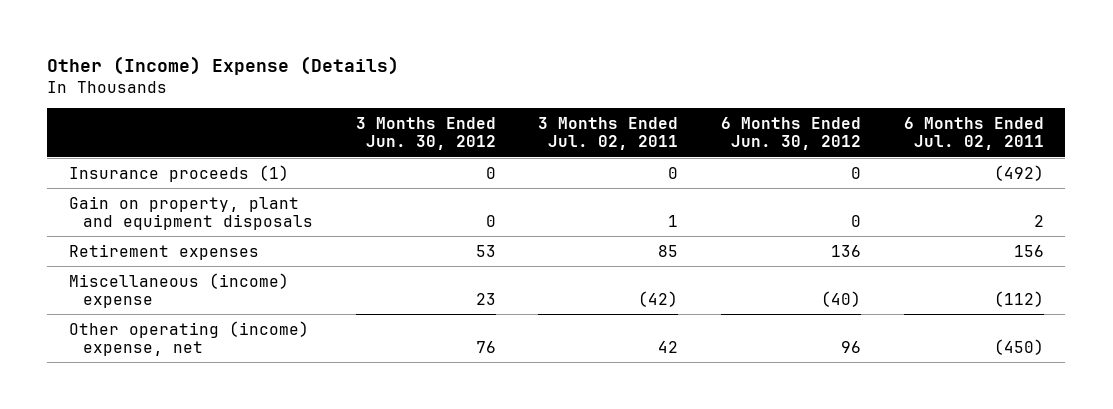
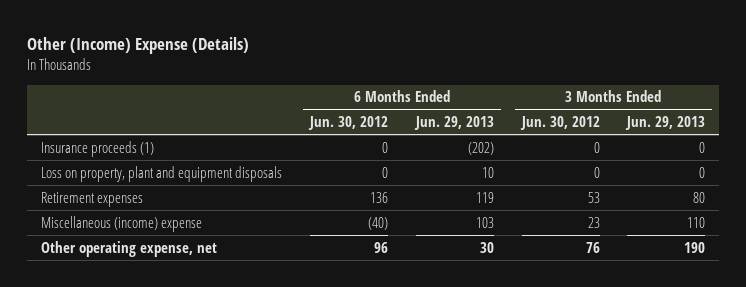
- | 3 Months Ended Jun. 30, 2012 | 3 Months Ended Jul. 02, 2011 | 6 Months Ended Jun. 30, 2012 | 6 Months Ended Jul. 02, 2011
+ | 6 Months Ended Jun. 30, 2012 | 6 Months Ended Jun. 29, 2013 | 3 Months Ended Jun. 30, 2012 | 3 Months Ended Jun. 29, 2013
- Gain on property, plant and equipment disposals | 0 | 1 | 0 | 2
+ Loss on property, plant and equipment disposals | 0 | 10 | 0 | 0
- Other operating (income) expense, net | 76 | 42 | 96 | (450)
+ Other operating expense, net | 96 | 30 | 76 | 190

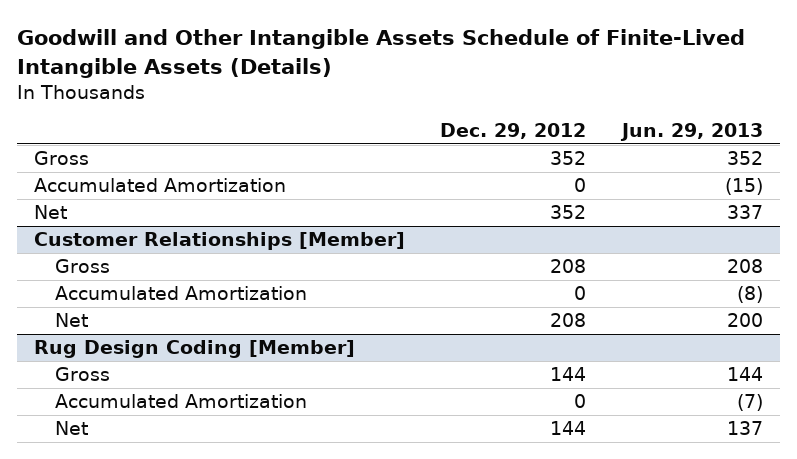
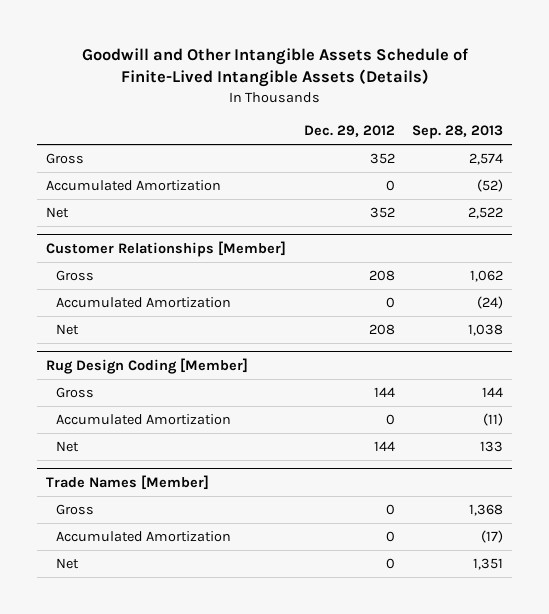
- | Dec. 29, 2012 | Jun. 29, 2013
+ | Dec. 29, 2012 | Sep. 28, 2013
+ Trade Names [Member]
+ Gross | 0 | 1,368
+ Accumulated Amortization | 0 | (17)
+ Net | 0 | 1,351

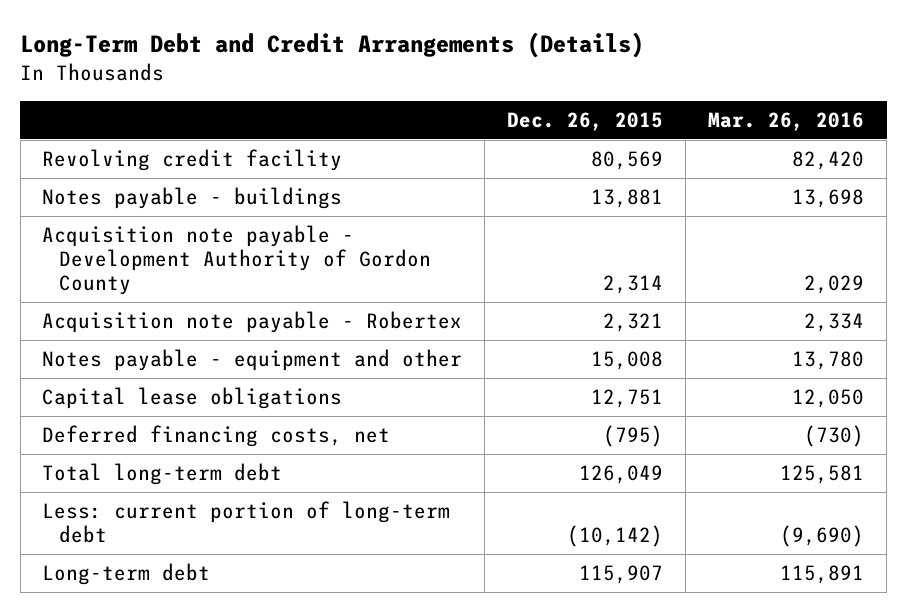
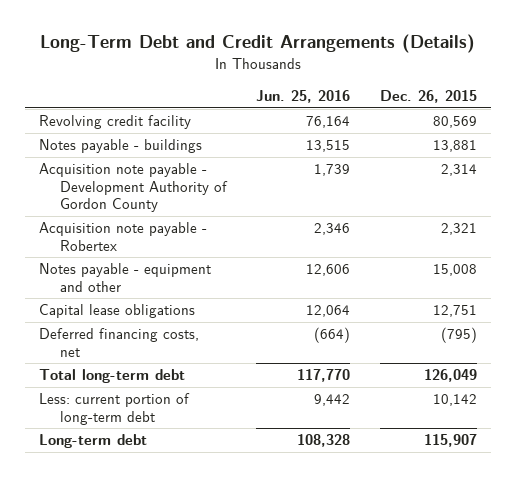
- | Dec. 26, 2015 | Mar. 26, 2016
+ | Jun. 25, 2016 | Dec. 26, 2015
- Less: current portion of long-term debt | (10,142) | (9,690)
+ Less: current portion of long-term debt | 9,442 | 10,142

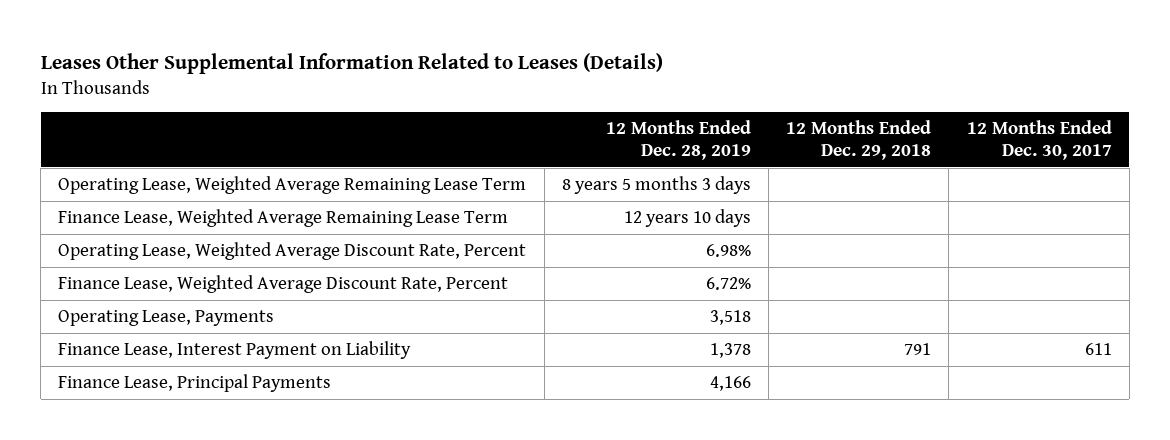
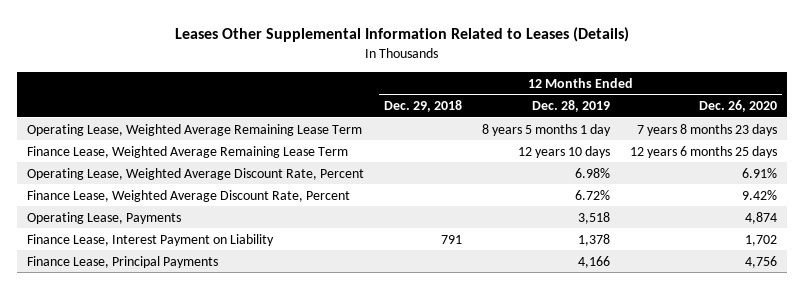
- | 12 Months Ended Dec. 28, 2019 | 12 Months Ended Dec. 29, 2018 | 12 Months Ended Dec. 30, 2017
+ | 12 Months Ended Dec. 29, 2018 | 12 Months Ended Dec. 28, 2019 | 12 Months Ended Dec. 26, 2020
- Operating Lease, Weighted Average Remaining Lease Term | 8 years 5 months 3 days | |
+ Operating Lease, Weighted Average Remaining Lease Term | | 8 years 5 months 1 day | 7 years 8 months 23 days

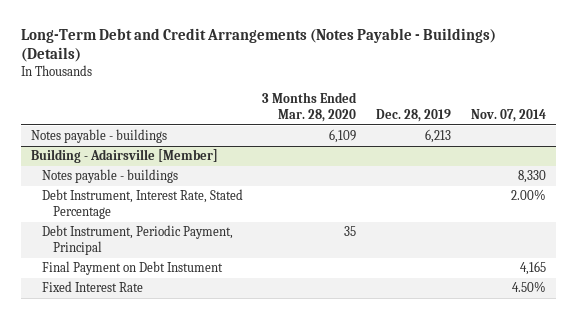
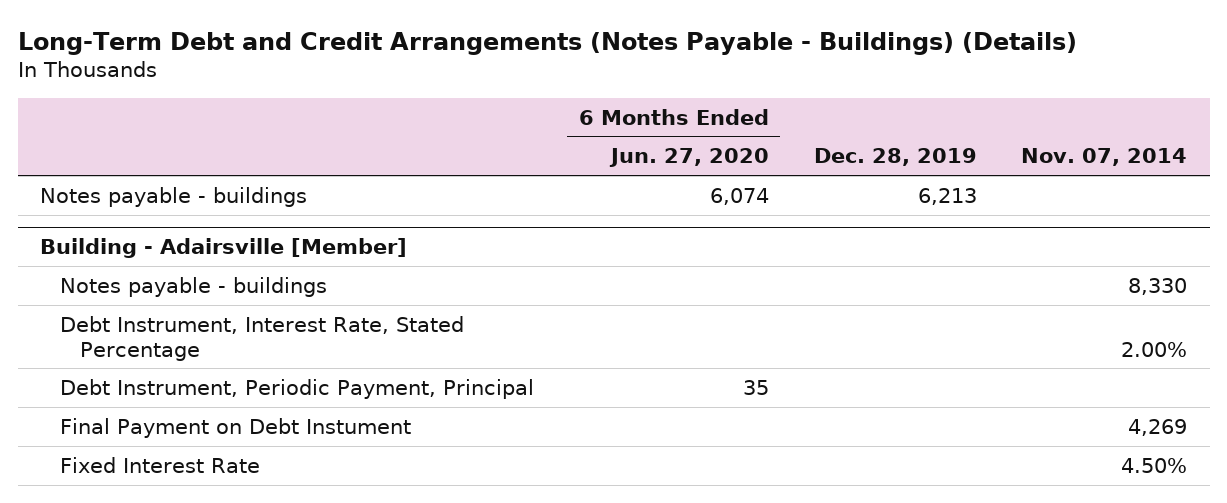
- | 3 Months Ended Mar. 28, 2020 | Dec. 28, 2019 | Nov. 07, 2014
+ | 6 Months Ended Jun. 27, 2020 | Dec. 28, 2019 | Nov. 07, 2014
@ Building - Adairsville [Member]
- Final Payment on Debt Instument | | | 4,165
+ Final Payment on Debt Instument | | | 4,269

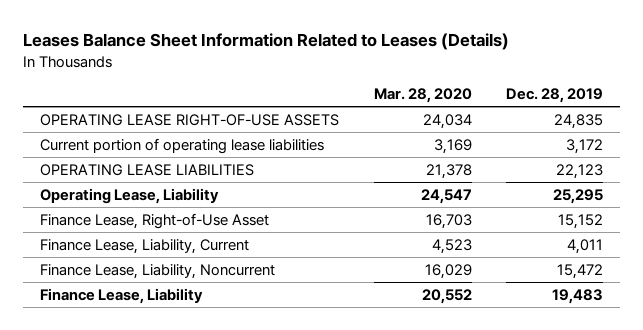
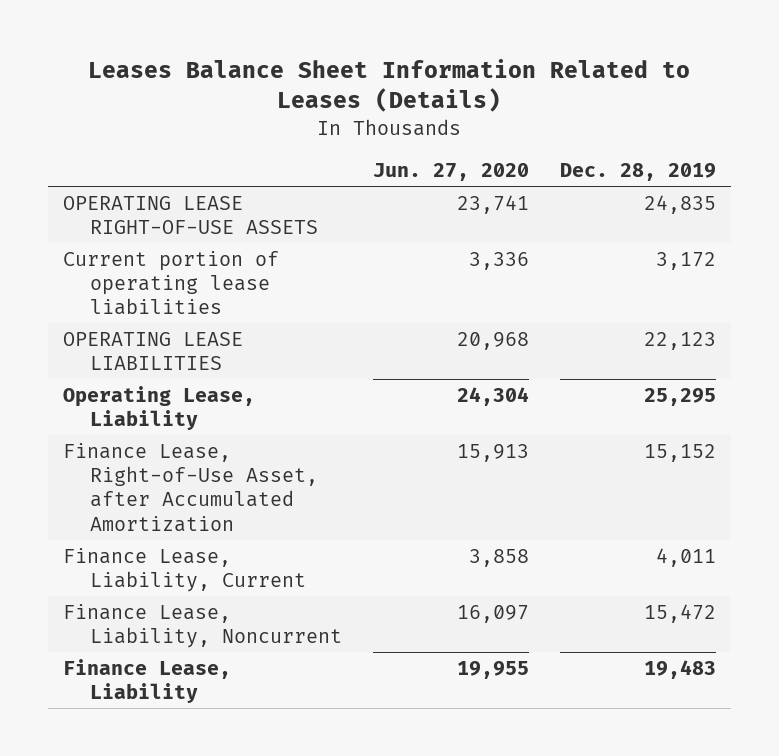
- | Mar. 28, 2020 | Dec. 28, 2019
+ | Jun. 27, 2020 | Dec. 28, 2019
- Finance Lease, Right-of-Use Asset | 16,703 | 15,152
+ Finance Lease, Right-of-Use Asset, after Accumulated Amortization | 15,913 | 15,152

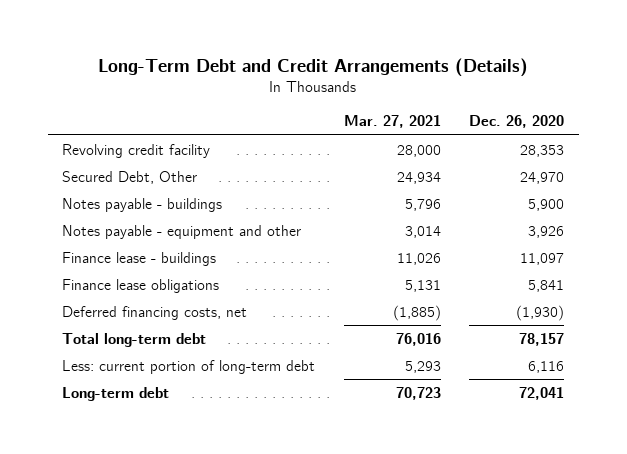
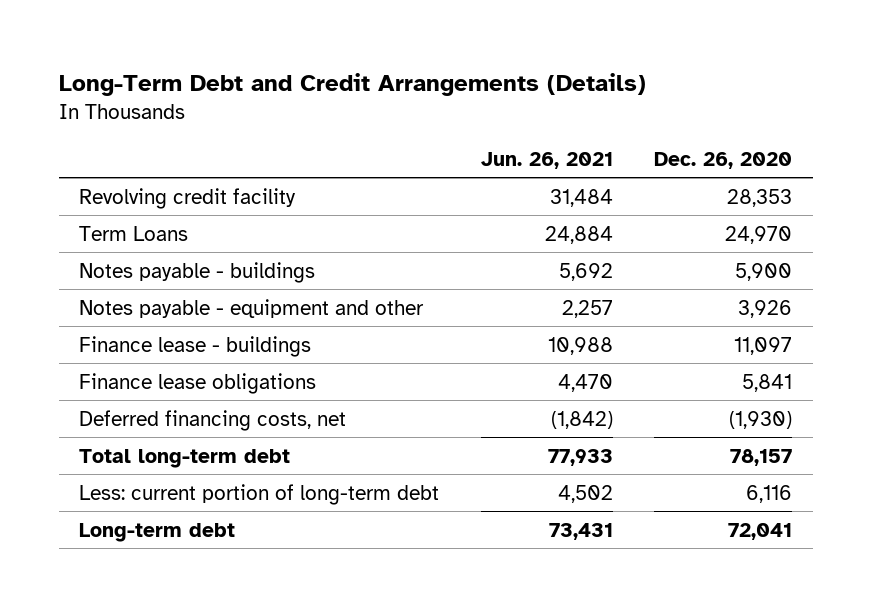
- | Mar. 27, 2021 | Dec. 26, 2020
+ | Jun. 26, 2021 | Dec. 26, 2020
- Secured Debt, Other | 24,934 | 24,970
+ Term Loans | 24,884 | 24,970

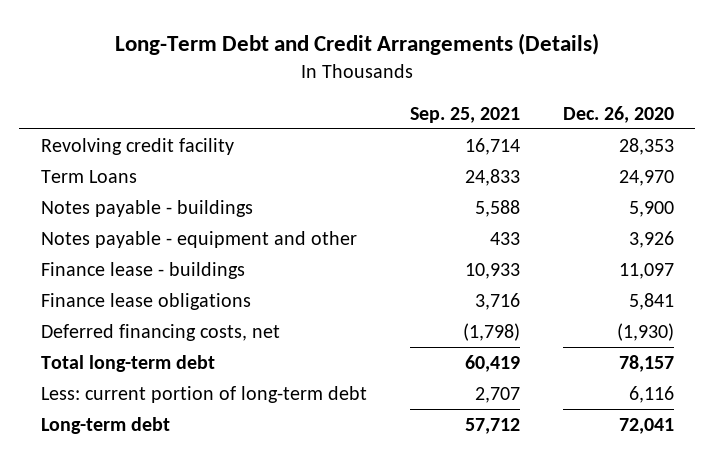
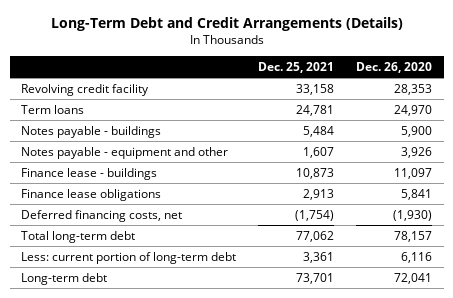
- | Sep. 25, 2021 | Dec. 26, 2020
+ | Dec. 25, 2021 | Dec. 26, 2020
- Term Loans | 24,833 | 24,970
+ Term loans | 24,781 | 24,970

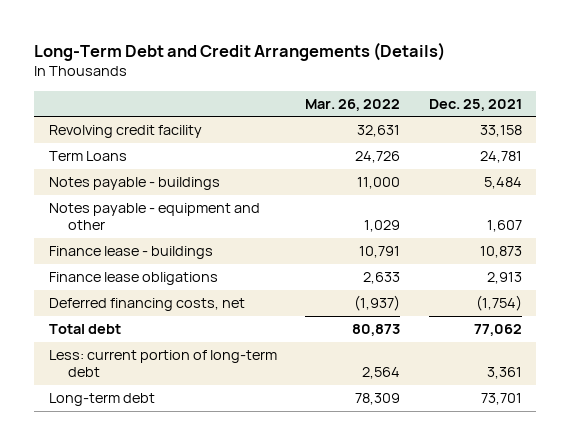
- | Dec. 25, 2021 | Dec. 26, 2020
+ | Mar. 26, 2022 | Dec. 25, 2021
- Term loans | 24,781 | 24,970
+ Term Loans | 24,726 | 24,781
- Total long-term debt | 77,062 | 78,157
+ Total debt | 80,873 | 77,062

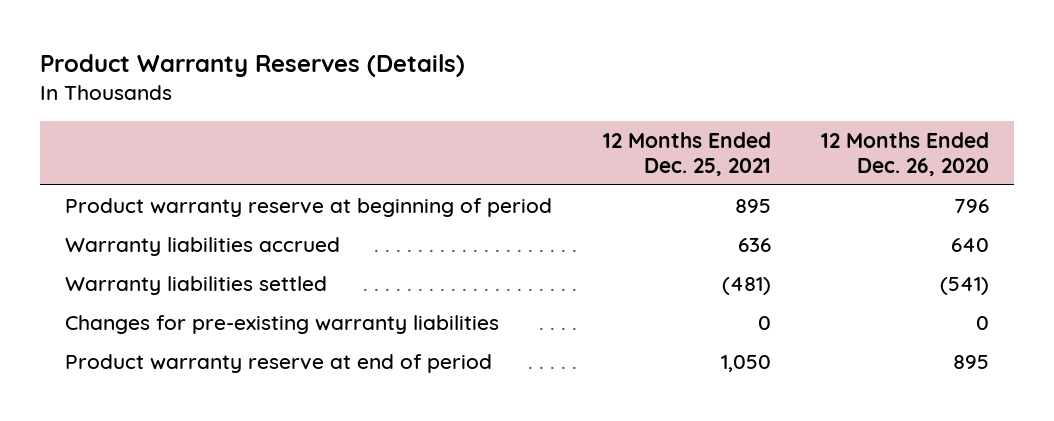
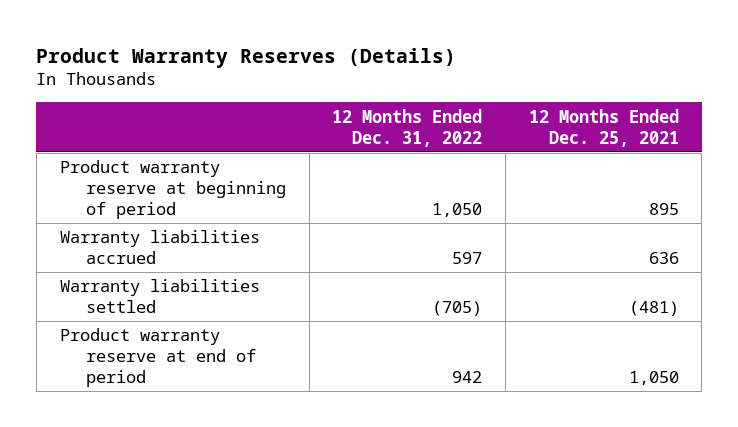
- | 12 Months Ended Dec. 25, 2021 | 12 Months Ended Dec. 26, 2020
+ | 12 Months Ended Dec. 31, 2022 | 12 Months Ended Dec. 25, 2021
- Changes for pre-existing warranty liabilities | 0 | 0

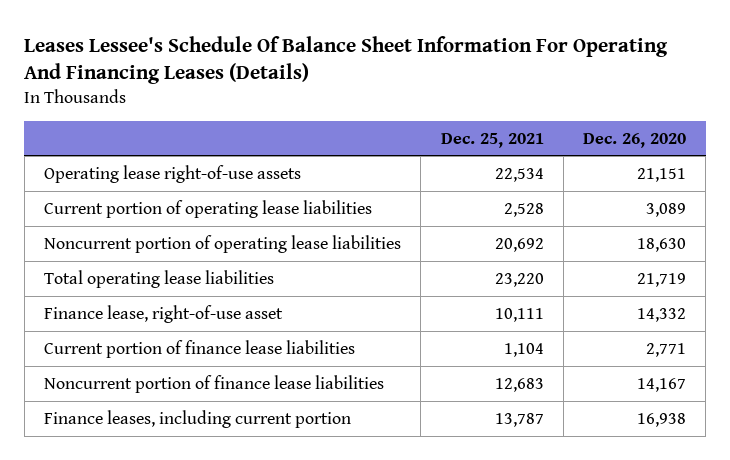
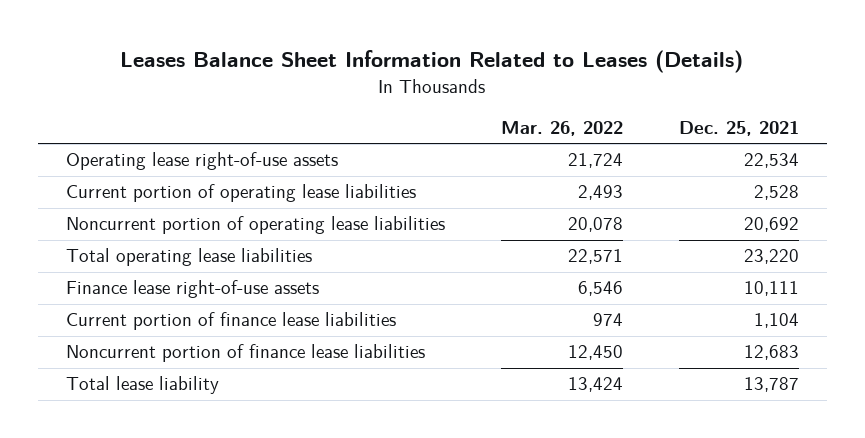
- Leases Lessee's Schedule Of Balance Sheet Information For Operating And Financing Leases (Details)
+ Leases Balance Sheet Information Related to Leases (Details)
- | Dec. 25, 2021 | Dec. 26, 2020
+ | Mar. 26, 2022 | Dec. 25, 2021
- Finance lease, right-of-use asset | 10,111 | 14,332
+ Finance lease right-of-use assets | 6,546 | 10,111
- Finance leases, including current portion | 13,787 | 16,938
+ Total lease liability | 13,424 | 13,787

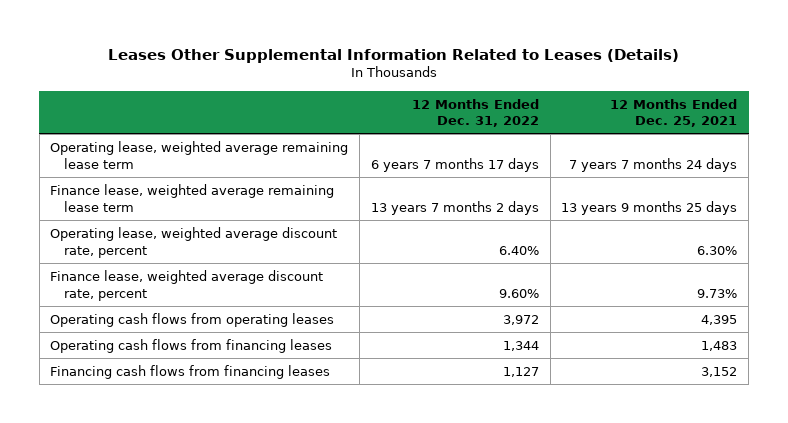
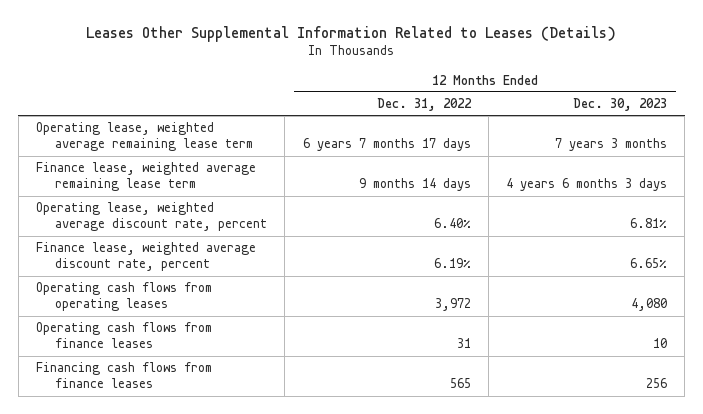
- | 12 Months Ended Dec. 31, 2022 | 12 Months Ended Dec. 25, 2021
+ | 12 Months Ended Dec. 31, 2022 | 12 Months Ended Dec. 30, 2023
- Finance lease, weighted average remaining lease term | 13 years 7 months 2 days | 13 years 9 months 25 days
+ Finance lease, weighted average remaining lease term | 9 months 14 days | 4 years 6 months 3 days
- Finance lease, weighted average discount rate, percent | 9.60% | 9.73%
+ Finance lease, weighted average discount rate, percent | 6.19% | 6.65%
- Operating cash flows from financing leases | 1,344 | 1,483
- Financing cash flows from financing leases | 1,127 | 3,152
+ Operating cash flows from finance leases | 31 | 10
+ Financing cash flows from finance leases | 565 | 256

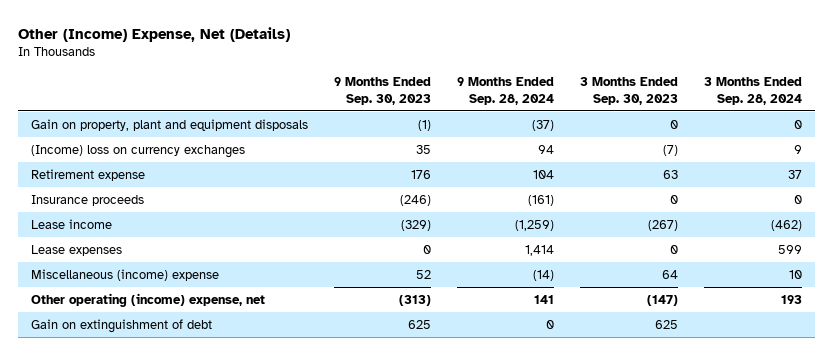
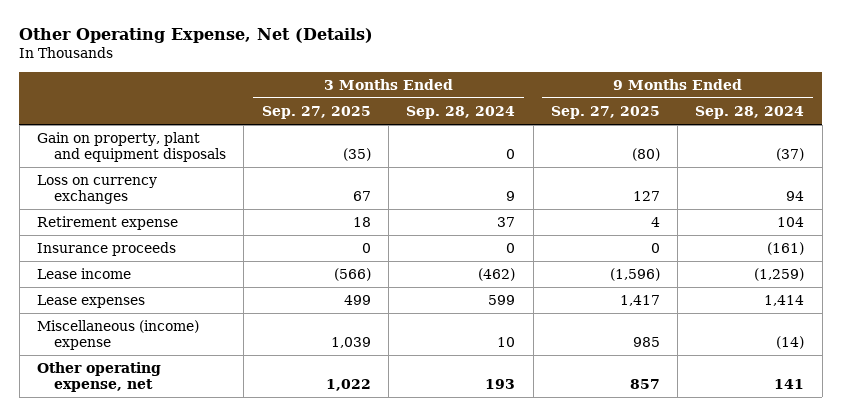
- Other (Income) Expense, Net (Details)
+ Other Operating Expense, Net (Details)
- | 9 Months Ended Sep. 30, 2023 | 9 Months Ended Sep. 28, 2024 | 3 Months Ended Sep. 30, 2023 | 3 Months Ended Sep. 28, 2024
+ | 3 Months Ended Sep. 27, 2025 | 3 Months Ended Sep. 28, 2024 | 9 Months Ended Sep. 27, 2025 | 9 Months Ended Sep. 28, 2024
- (Income) loss on currency exchanges | 35 | 94 | (7) | 9
+ Loss on currency exchanges | 67 | 9 | 127 | 94
- Other operating (income) expense, net | (313) | 141 | (147) | 193
- Gain on extinguishment of debt | 625 | 0 | 625 |
+ Other operating expense, net | 1,022 | 193 | 857 | 141

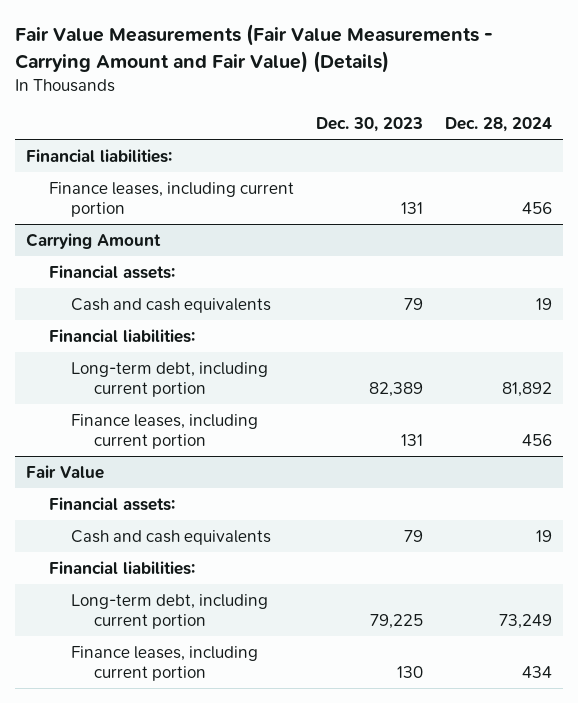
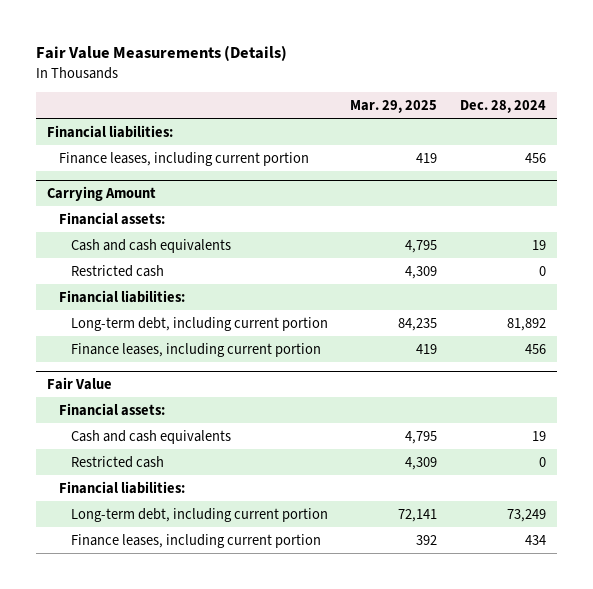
- Fair Value Measurements (Fair Value Measurements - Carrying Amount and Fair Value) (Details)
+ Fair Value Measurements (Details)
- | Dec. 30, 2023 | Dec. 28, 2024
+ | Mar. 29, 2025 | Dec. 28, 2024
@ Carrying Amount
+ Restricted cash | 4,309 | 0
@ Fair Value
+ Restricted cash | 4,309 | 0

